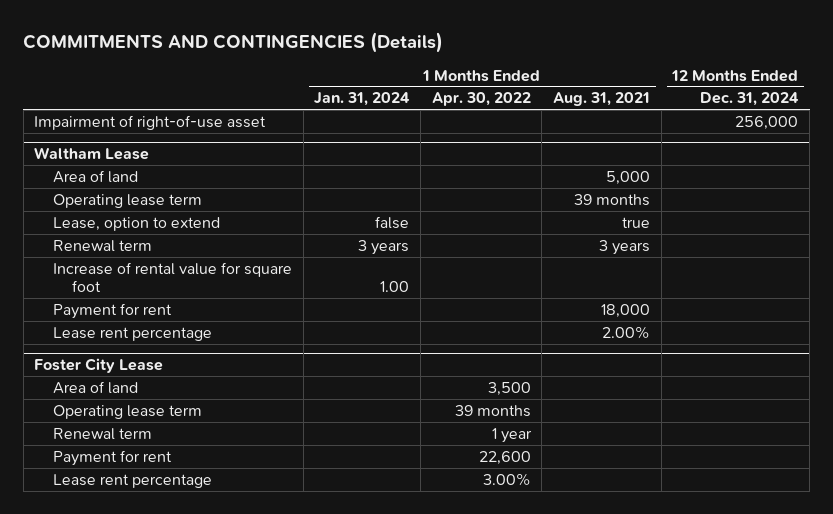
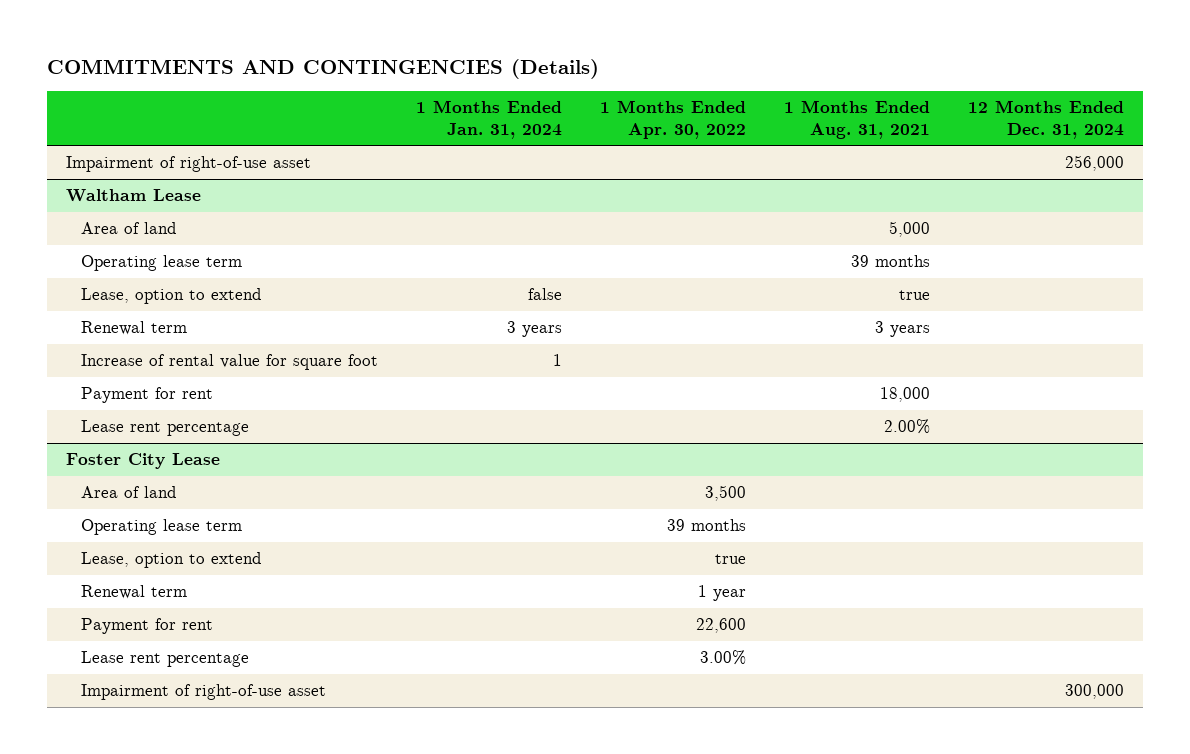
@ Waltham Lease
- Increase of rental value for square foot | 1.00 | | |
+ Increase of rental value for square foot | 1 | | |
@ Foster City Lease
+ Lease, option to extend | | true | |
+ Impairment of right-of-use asset | | | | 300,000

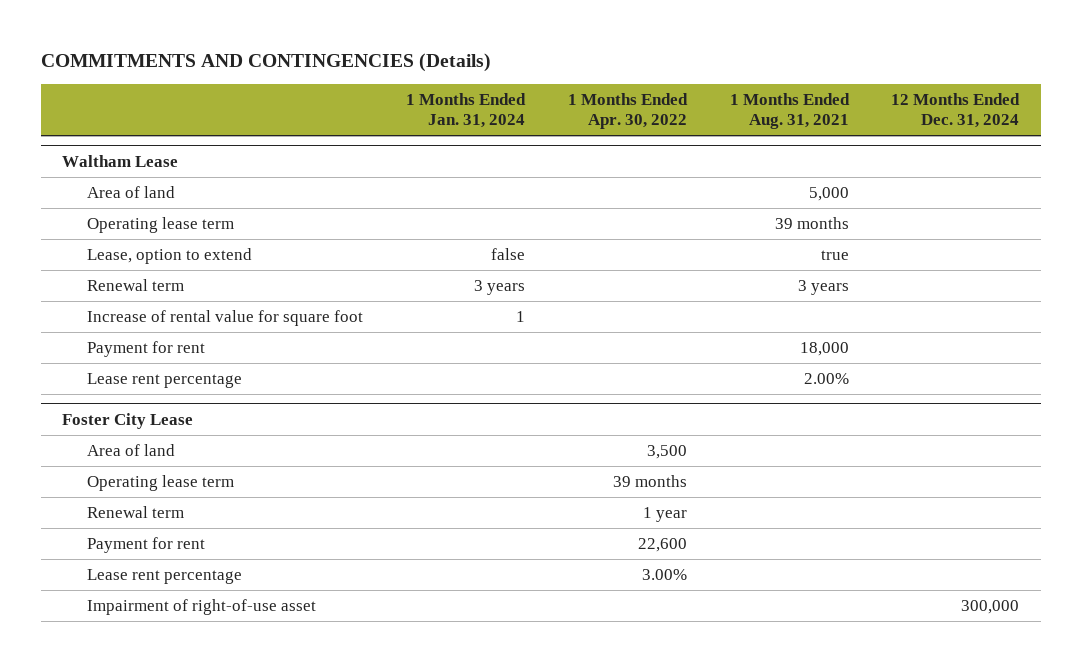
- Impairment of right-of-use asset | | | | 256,000
@ Foster City Lease
- Lease, option to extend | | true | |

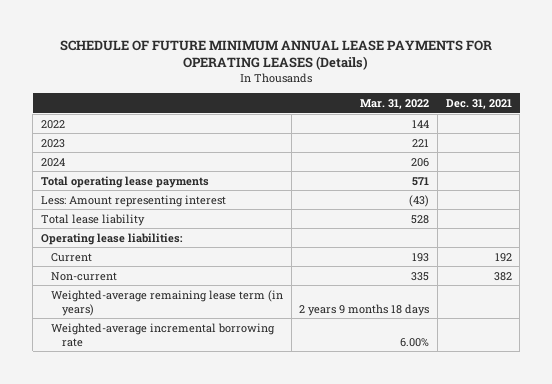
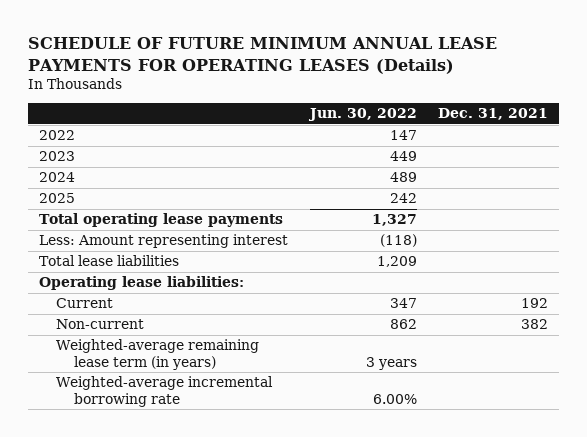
- | Mar. 31, 2022 | Dec. 31, 2021
+ | Jun. 30, 2022 | Dec. 31, 2021
+ 2025 | 242 |
- Total lease liability | 528 |
+ Total lease liabilities | 1,209 |

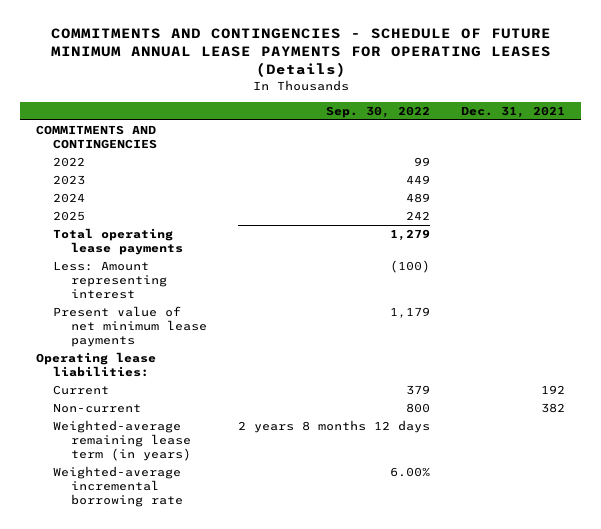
- SCHEDULE OF FUTURE MINIMUM ANNUAL LEASE PAYMENTS FOR OPERATING LEASES (Details)
+ COMMITMENTS AND CONTINGENCIES - SCHEDULE OF FUTURE MINIMUM ANNUAL LEASE PAYMENTS FOR OPERATING LEASES (Details)
- | Jun. 30, 2022 | Dec. 31, 2021
+ | Sep. 30, 2022 | Dec. 31, 2021
+ COMMITMENTS AND CONTINGENCIES
- Total lease liabilities | 1,209 |
+ Present value of net minimum lease payments | 1,179 |

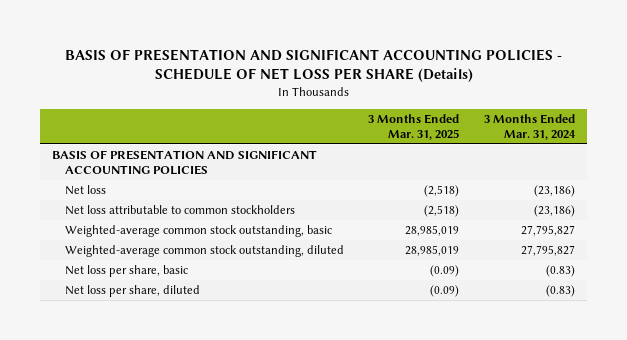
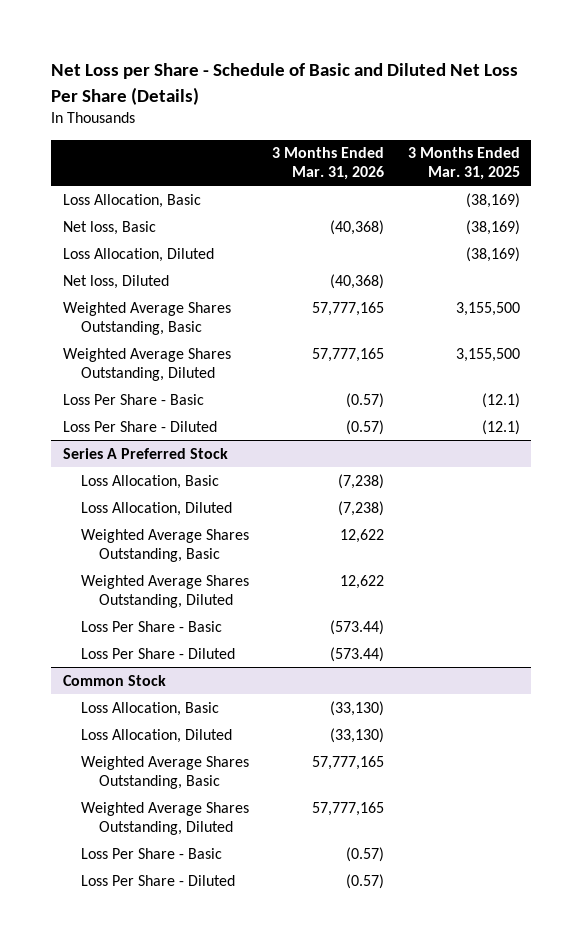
- BASIS OF PRESENTATION AND SIGNIFICANT ACCOUNTING POLICIES - SCHEDULE OF NET LOSS PER SHARE (Details)
+ Net Loss per Share - Schedule of Basic and Diluted Net Loss Per Share (Details)
- | 3 Months Ended Mar. 31, 2025 | 3 Months Ended Mar. 31, 2024
+ | 3 Months Ended Mar. 31, 2026 | 3 Months Ended Mar. 31, 2025
- BASIS OF PRESENTATION AND SIGNIFICANT ACCOUNTING POLICIES
- Net loss | (2,518) | (23,186)
- Net loss attributable to common stockholders | (2,518) | (23,186)
- Weighted-average common stock outstanding, basic | 28,985,019 | 27,795,827
- Weighted-average common stock outstanding, diluted | 28,985,019 | 27,795,827
- Net loss per share, basic | (0.09) | (0.83)
- Net loss per share, diluted | (0.09) | (0.83)
+ Loss Allocation, Basic | | (38,169)
+ Net loss, Basic | (40,368) | (38,169)
+ Loss Allocation, Diluted | | (38,169)
+ Net loss, Diluted | (40,368) |
+ Weighted Average Shares Outstanding, Basic | 57,777,165 | 3,155,500
+ Weighted Average Shares Outstanding, Diluted | 57,777,165 | 3,155,500
+ Loss Per Share - Basic | (0.57) | (12.1)
+ Loss Per Share - Diluted | (0.57) | (12.1)
+ Series A Preferred Stock
+ Loss Allocation, Basic | (7,238) |
+ Loss Allocation, Diluted | (7,238) |
+ Weighted Average Shares Outstanding, Basic | 12,622 |
+ Weighted Average Shares Outstanding, Diluted | 12,622 |
+ Loss Per Share - Basic | (573.44) |
+ Loss Per Share - Diluted | (573.44) |
+ Common Stock
+ Loss Allocation, Basic | (33,130) |
+ Loss Allocation, Diluted | (33,130) |
+ Weighted Average Shares Outstanding, Basic | 57,777,165 |
+ Weighted Average Shares Outstanding, Diluted | 57,777,165 |
+ Loss Per Share - Basic | (0.57) |
+ Loss Per Share - Diluted | (0.57) |

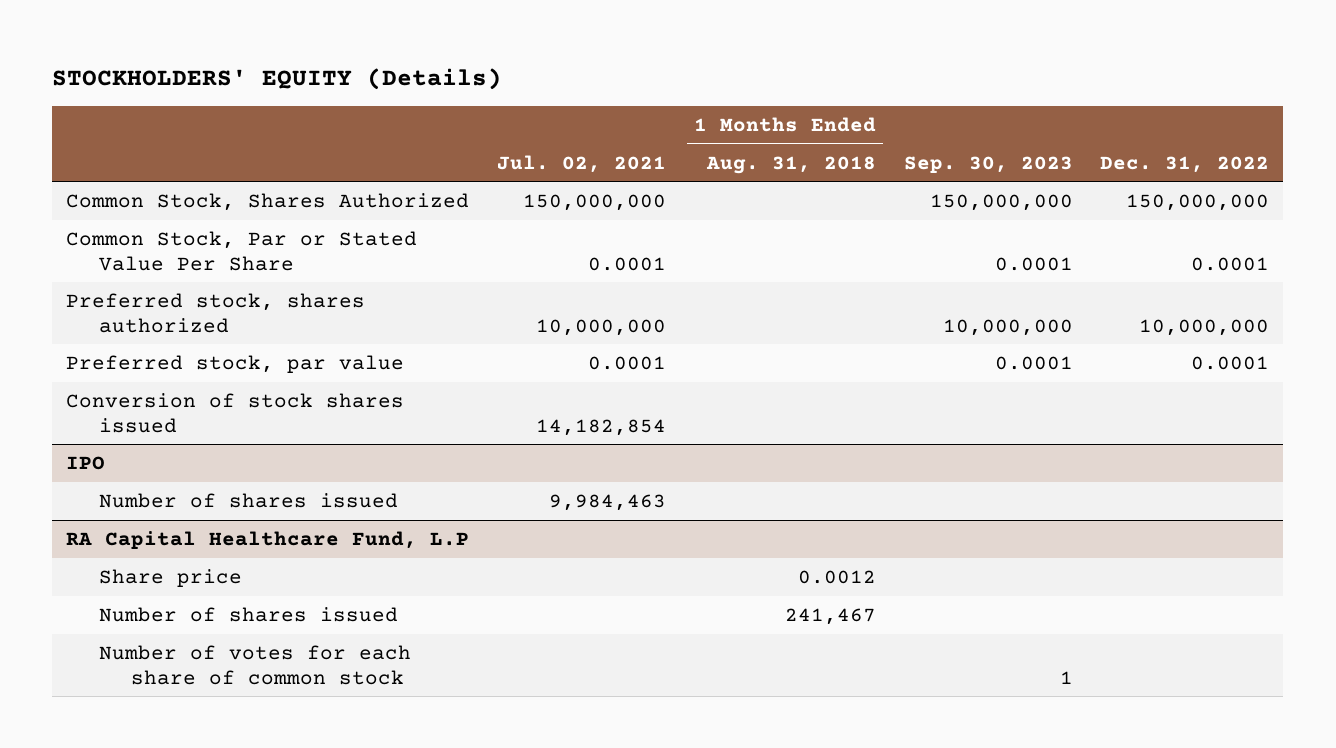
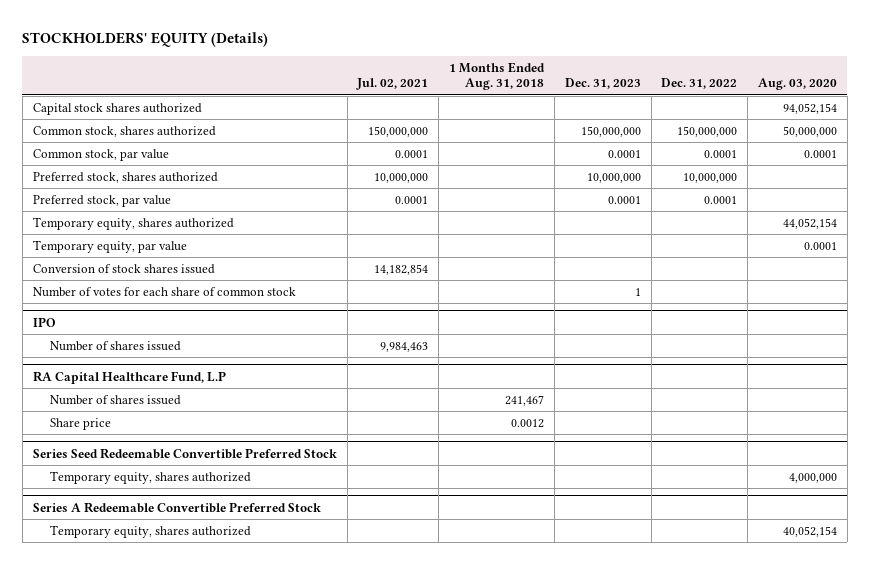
- | Jul. 02, 2021 | 1 Months Ended Aug. 31, 2018 | Sep. 30, 2023 | Dec. 31, 2022
+ | Jul. 02, 2021 | 1 Months Ended Aug. 31, 2018 | Dec. 31, 2023 | Dec. 31, 2022 | Aug. 03, 2020
- Common Stock, Shares Authorized | 150,000,000 | | 150,000,000 | 150,000,000
- Common Stock, Par or Stated Value Per Share | 0.0001 | | 0.0001 | 0.0001
+ Capital stock shares authorized | | | | | 94,052,154
+ Common stock, shares authorized | 150,000,000 | | 150,000,000 | 150,000,000 | 50,000,000
+ Common stock, par value | 0.0001 | | 0.0001 | 0.0001 | 0.0001
+ Temporary equity, shares authorized | | | | | 44,052,154
+ Temporary equity, par value | | | | | 0.0001
+ Number of votes for each share of common stock | | | 1 | |
@ RA Capital Healthcare Fund, L.P
- Number of votes for each share of common stock | | | 1 |
moved down: Share price | | 0.0012 | | |
+ Series Seed Redeemable Convertible Preferred Stock
+ Temporary equity, shares authorized | | | | | 4,000,000
+ Series A Redeemable Convertible Preferred Stock
+ Temporary equity, shares authorized | | | | | 40,052,154

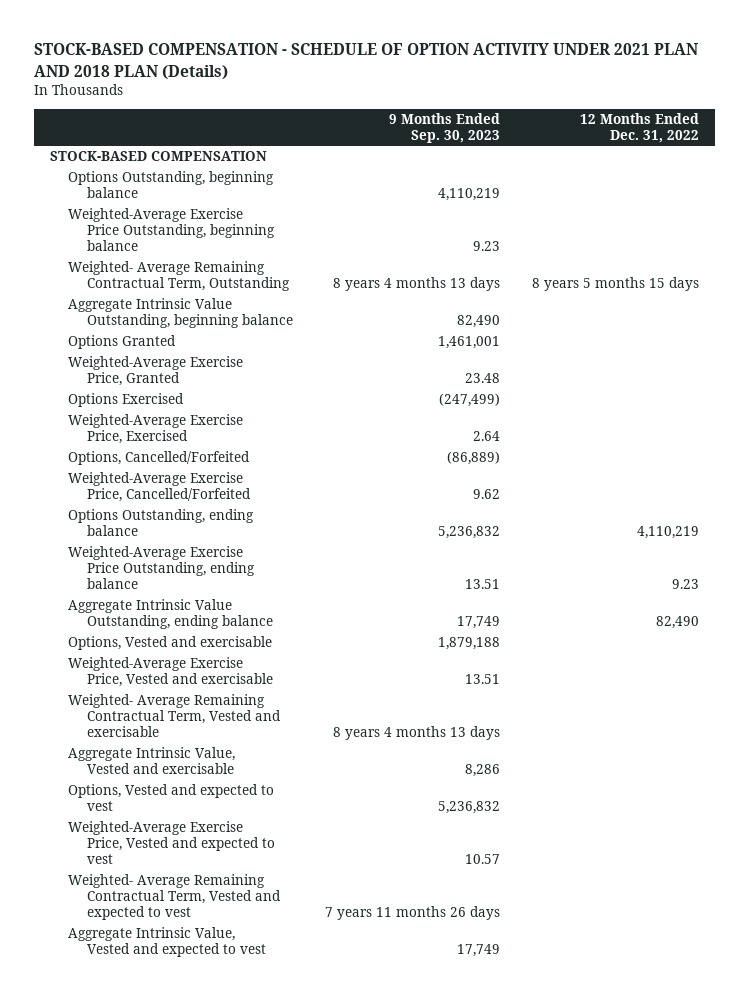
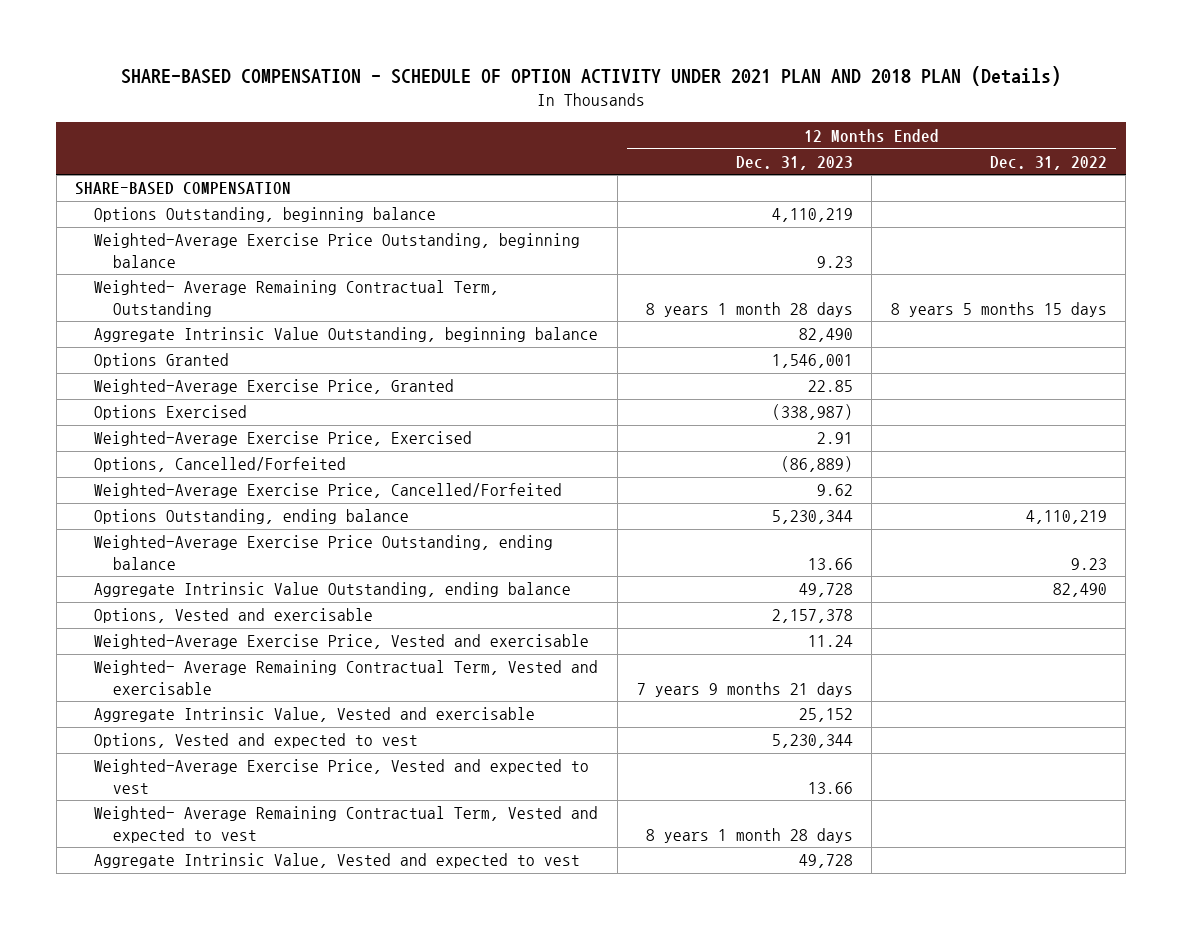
- STOCK-BASED COMPENSATION - SCHEDULE OF OPTION ACTIVITY UNDER 2021 PLAN AND 2018 PLAN (Details)
+ SHARE-BASED COMPENSATION - SCHEDULE OF OPTION ACTIVITY UNDER 2021 PLAN AND 2018 PLAN (Details)
- | 9 Months Ended Sep. 30, 2023 | 12 Months Ended Dec. 31, 2022
+ | 12 Months Ended Dec. 31, 2023 | 12 Months Ended Dec. 31, 2022
- STOCK-BASED COMPENSATION
+ SHARE-BASED COMPENSATION

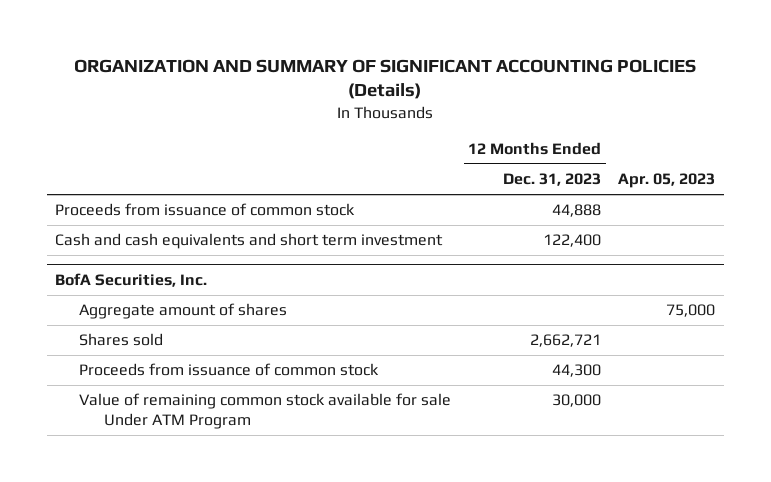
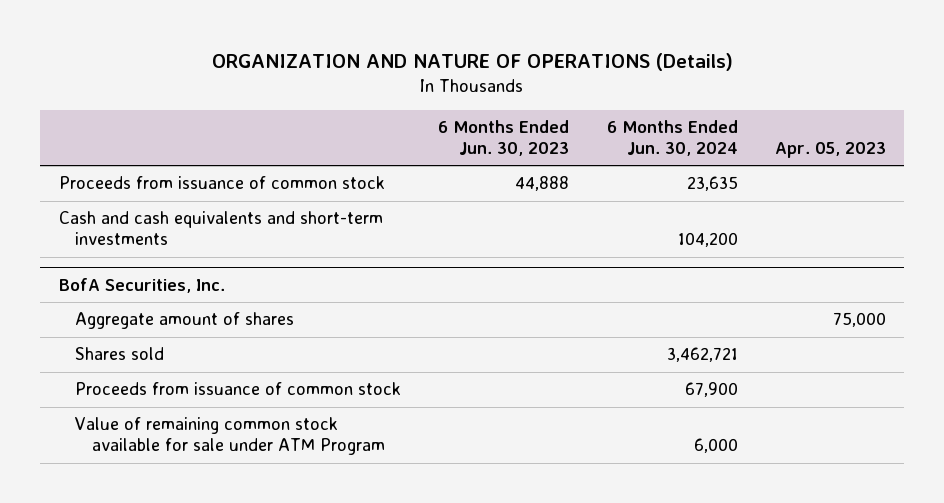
- ORGANIZATION AND SUMMARY OF SIGNIFICANT ACCOUNTING POLICIES (Details)
+ ORGANIZATION AND NATURE OF OPERATIONS (Details)
- | 12 Months Ended Dec. 31, 2023 | Apr. 05, 2023
+ | 6 Months Ended Jun. 30, 2023 | 6 Months Ended Jun. 30, 2024 | Apr. 05, 2023
- Cash and cash equivalents and short term investment | 122,400 |
+ Cash and cash equivalents and short-term investments | | 104,200 |
@ BofA Securities, Inc.
- Value of remaining common stock available for sale Under ATM Program | 30,000 |
+ Value of remaining common stock available for sale under ATM Program | | 6,000 |

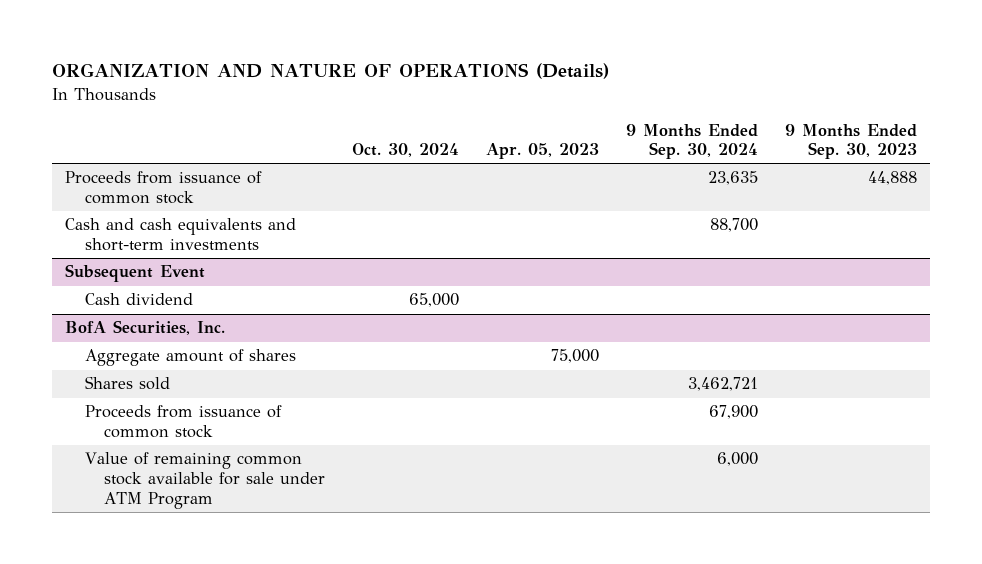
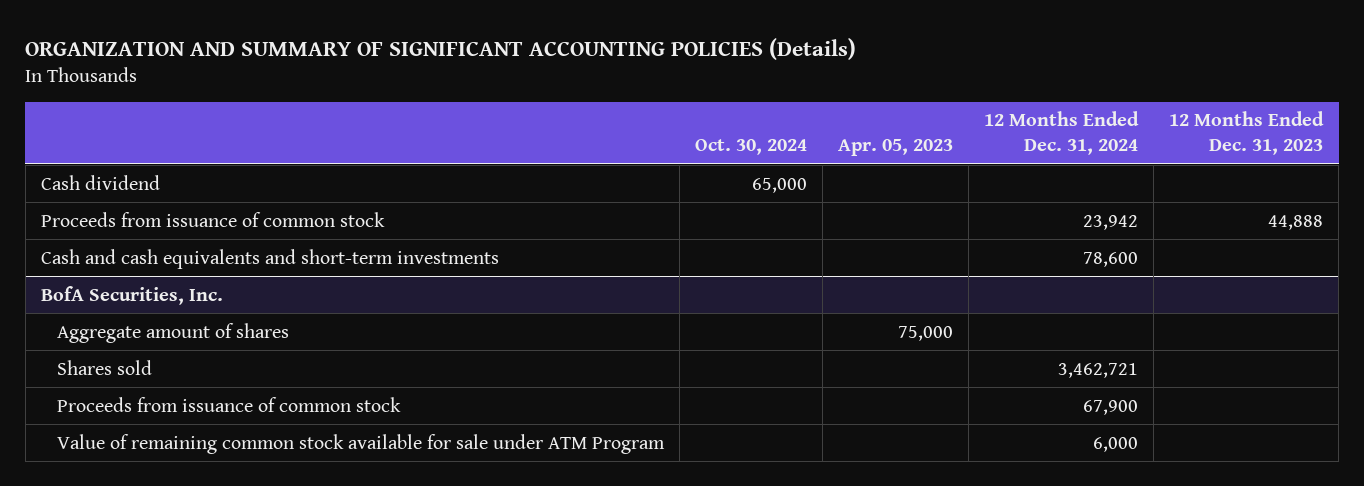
- ORGANIZATION AND NATURE OF OPERATIONS (Details)
+ ORGANIZATION AND SUMMARY OF SIGNIFICANT ACCOUNTING POLICIES (Details)
- | Oct. 30, 2024 | Apr. 05, 2023 | 9 Months Ended Sep. 30, 2024 | 9 Months Ended Sep. 30, 2023
+ | Oct. 30, 2024 | Apr. 05, 2023 | 12 Months Ended Dec. 31, 2024 | 12 Months Ended Dec. 31, 2023
+ Cash dividend | 65,000 | | |
- Subsequent Event
- Cash dividend | 65,000 | | |

